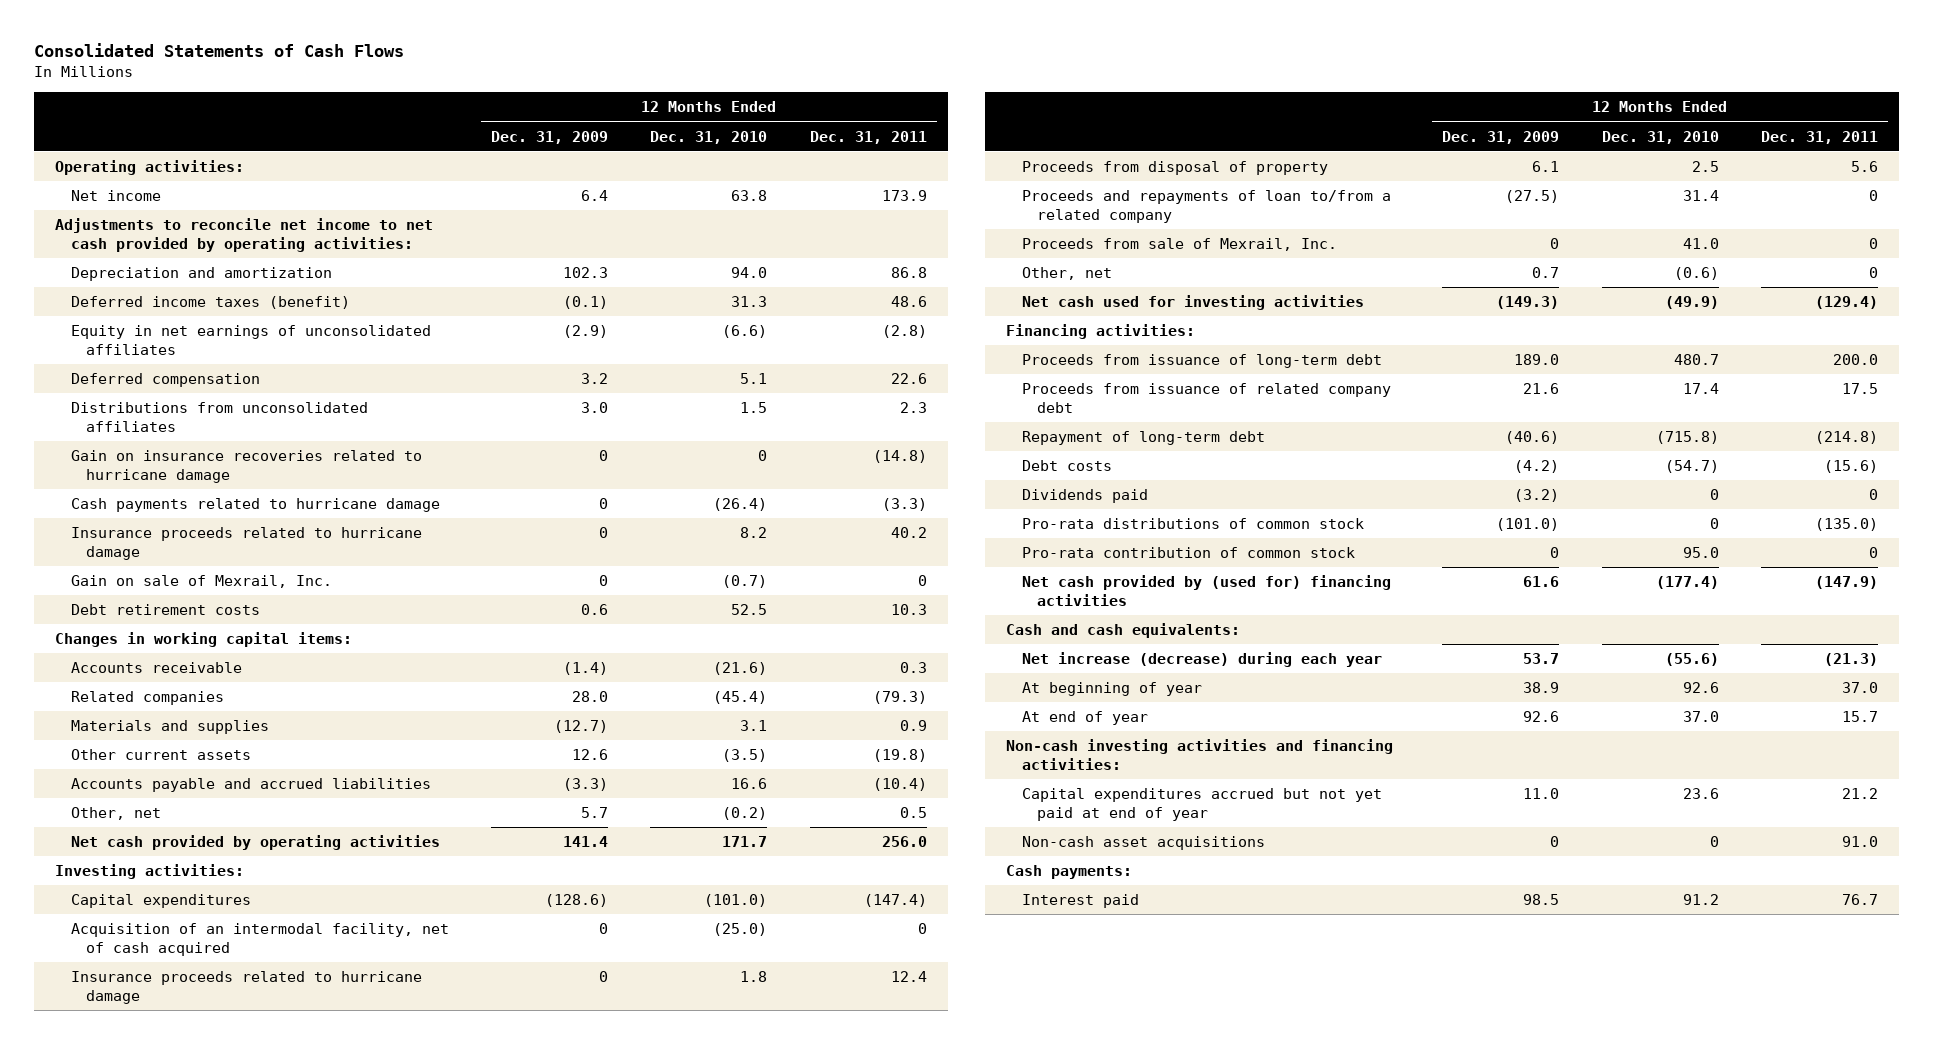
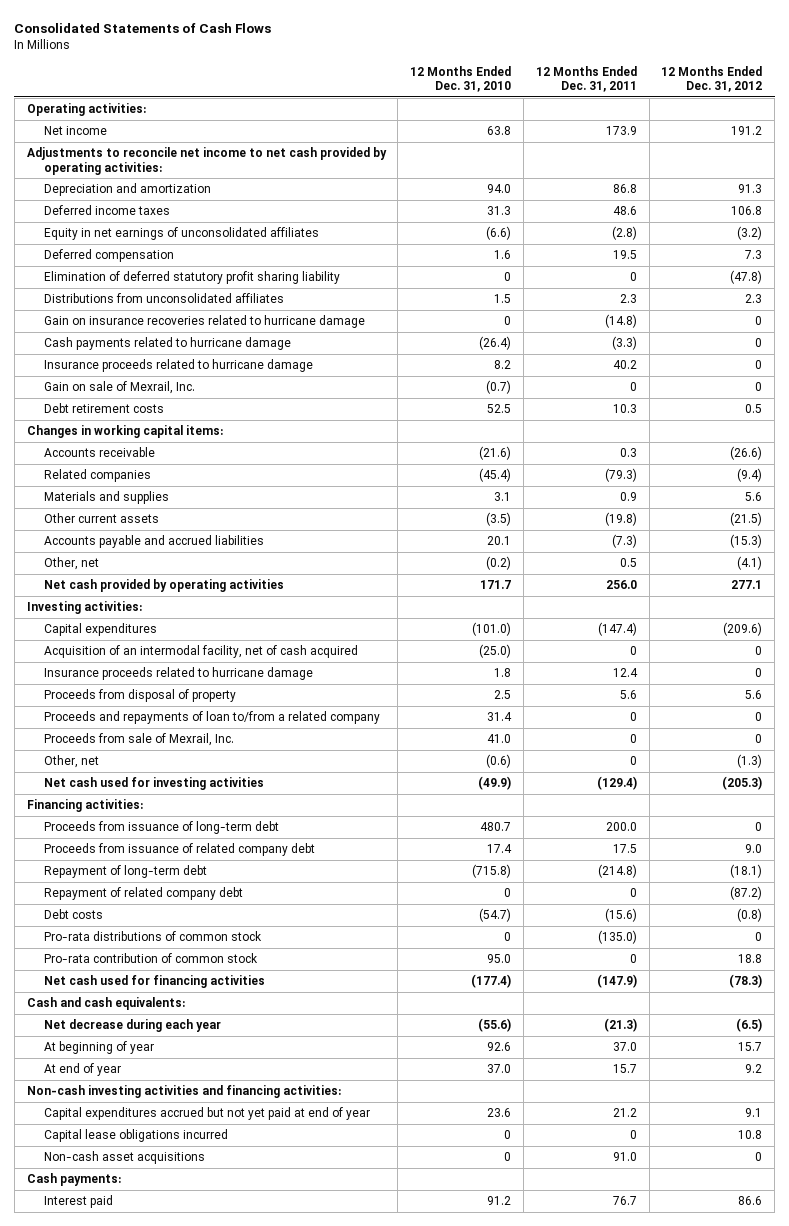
- | 12 Months Ended Dec. 31, 2009 | 12 Months Ended Dec. 31, 2010 | 12 Months Ended Dec. 31, 2011
+ | 12 Months Ended Dec. 31, 2010 | 12 Months Ended Dec. 31, 2011 | 12 Months Ended Dec. 31, 2012
- Deferred income taxes (benefit) | (0.1) | 31.3 | 48.6
+ Deferred income taxes | 31.3 | 48.6 | 106.8
- Deferred compensation | 3.2 | 5.1 | 22.6
+ Deferred compensation | 1.6 | 19.5 | 7.3
+ Elimination of deferred statutory profit sharing liability | 0 | 0 | (47.8)
- Accounts payable and accrued liabilities | (3.3) | 16.6 | (10.4)
+ Accounts payable and accrued liabilities | 20.1 | (7.3) | (15.3)
+ Repayment of related company debt | 0 | 0 | (87.2)
- Dividends paid | (3.2) | 0 | 0
- Net cash provided by (used for) financing activities | 61.6 | (177.4) | (147.9)
+ Net cash used for financing activities | (177.4) | (147.9) | (78.3)
- Net increase (decrease) during each year | 53.7 | (55.6) | (21.3)
+ Net decrease during each year | (55.6) | (21.3) | (6.5)
+ Capital lease obligations incurred | 0 | 0 | 10.8

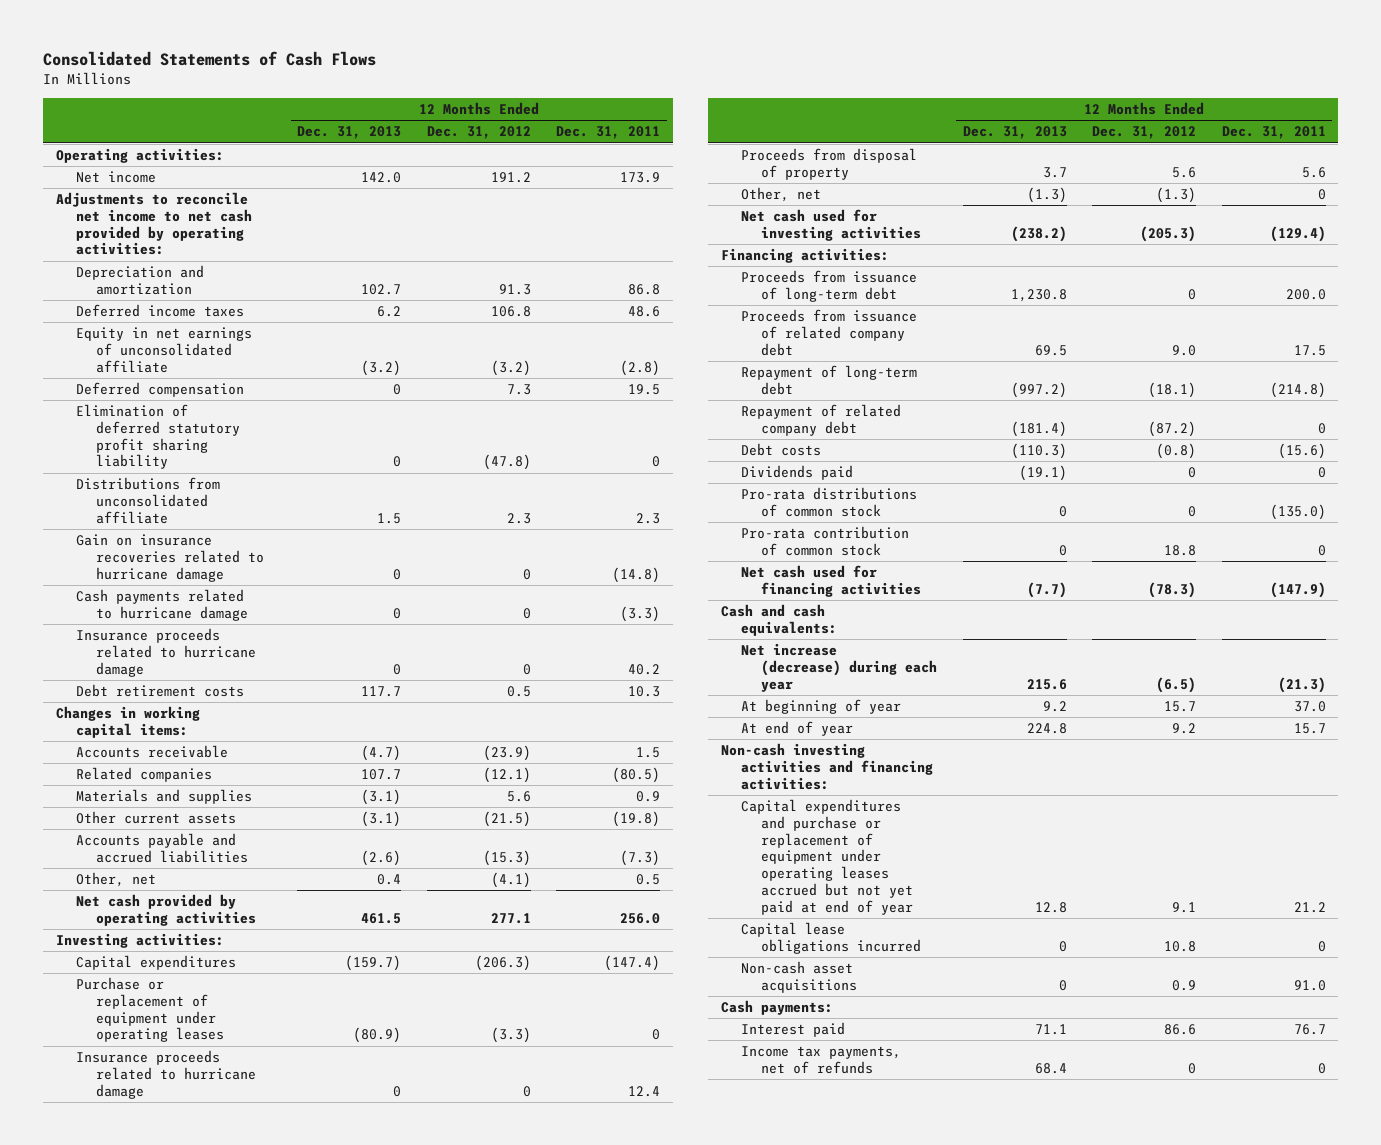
- | 12 Months Ended Dec. 31, 2010 | 12 Months Ended Dec. 31, 2011 | 12 Months Ended Dec. 31, 2012
+ | 12 Months Ended Dec. 31, 2013 | 12 Months Ended Dec. 31, 2012 | 12 Months Ended Dec. 31, 2011
- Equity in net earnings of unconsolidated affiliates | (6.6) | (2.8) | (3.2)
+ Equity in net earnings of unconsolidated affiliate | (3.2) | (3.2) | (2.8)
- Distributions from unconsolidated affiliates | 1.5 | 2.3 | 2.3
+ Distributions from unconsolidated affiliate | 1.5 | 2.3 | 2.3
- Gain on sale of Mexrail, Inc. | (0.7) | 0 | 0
- Accounts receivable | (21.6) | 0.3 | (26.6)
- Related companies | (45.4) | (79.3) | (9.4)
+ Accounts receivable | (4.7) | (23.9) | 1.5
+ Related companies | 107.7 | (12.1) | (80.5)
- Capital expenditures | (101.0) | (147.4) | (209.6)
- Acquisition of an intermodal facility, net of cash acquired | (25.0) | 0 | 0
+ Capital expenditures | (159.7) | (206.3) | (147.4)
+ Purchase or replacement of equipment under operating leases | (80.9) | (3.3) | 0
- Proceeds and repayments of loan to/from a related company | 31.4 | 0 | 0
- Proceeds from sale of Mexrail, Inc. | 41.0 | 0 | 0
+ Dividends paid | (19.1) | 0 | 0
- Net decrease during each year | (55.6) | (21.3) | (6.5)
+ Net increase (decrease) during each year | 215.6 | (6.5) | (21.3)
- Capital expenditures accrued but not yet paid at end of year | 23.6 | 21.2 | 9.1
+ Capital expenditures and purchase or replacement of equipment under operating leases accrued but not yet paid at end of year | 12.8 | 9.1 | 21.2
- Non-cash asset acquisitions | 0 | 91.0 | 0
+ Non-cash asset acquisitions | 0 | 0.9 | 91.0
+ Income tax payments, net of refunds | 68.4 | 0 | 0

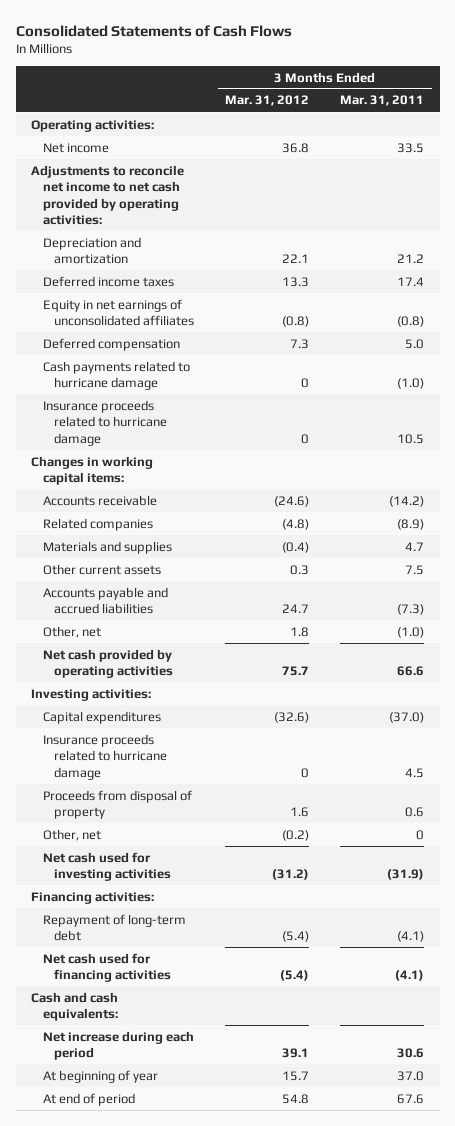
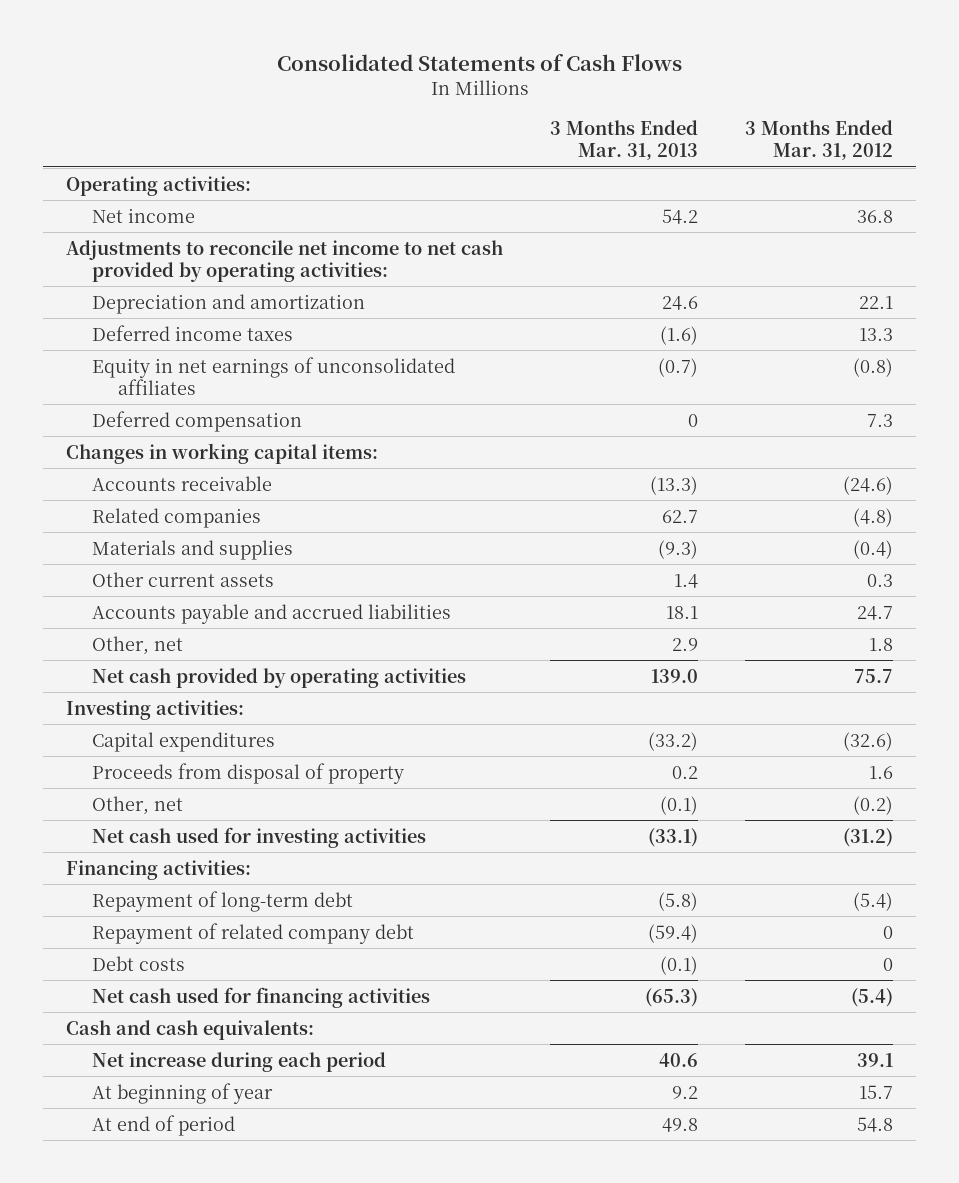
- | 3 Months Ended Mar. 31, 2012 | 3 Months Ended Mar. 31, 2011
+ | 3 Months Ended Mar. 31, 2013 | 3 Months Ended Mar. 31, 2012
- Cash payments related to hurricane damage | 0 | (1.0)
- Insurance proceeds related to hurricane damage | 0 | 10.5
- Insurance proceeds related to hurricane damage | 0 | 4.5
+ Repayment of related company debt | (59.4) | 0
+ Debt costs | (0.1) | 0

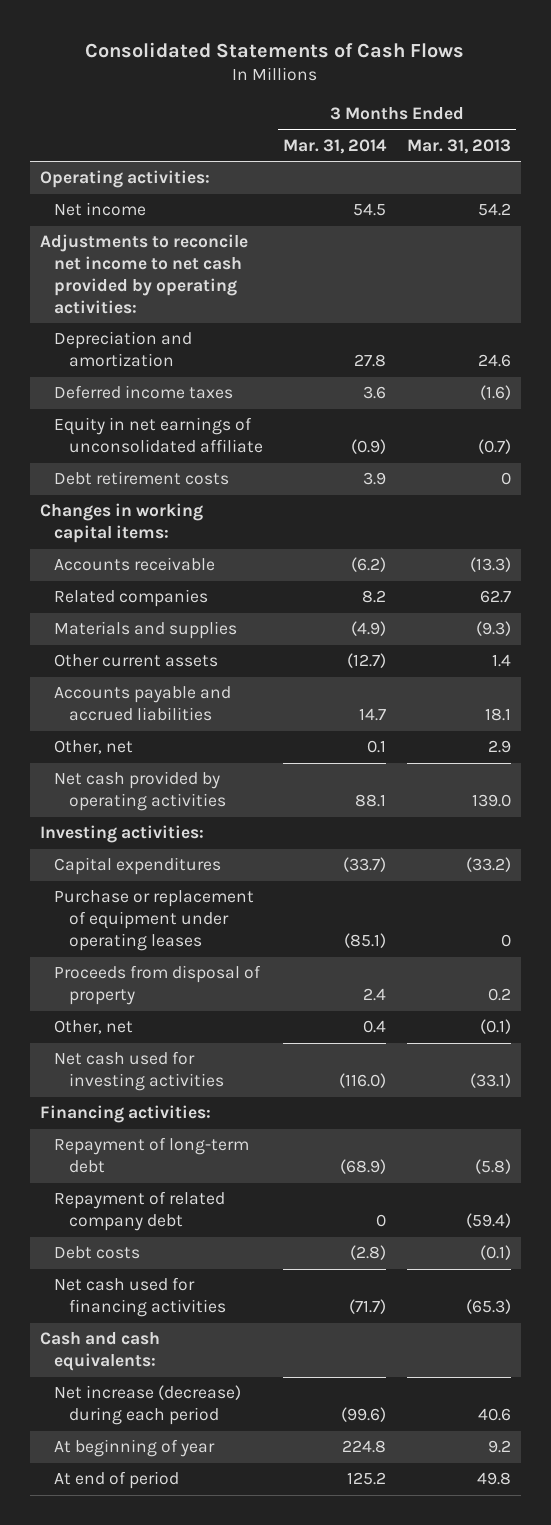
- | 3 Months Ended Mar. 31, 2013 | 3 Months Ended Mar. 31, 2012
+ | 3 Months Ended Mar. 31, 2014 | 3 Months Ended Mar. 31, 2013
- Equity in net earnings of unconsolidated affiliates | (0.7) | (0.8)
- Deferred compensation | 0 | 7.3
+ Equity in net earnings of unconsolidated affiliate | (0.9) | (0.7)
+ Debt retirement costs | 3.9 | 0
+ Purchase or replacement of equipment under operating leases | (85.1) | 0
- Net increase during each period | 40.6 | 39.1
+ Net increase (decrease) during each period | (99.6) | 40.6

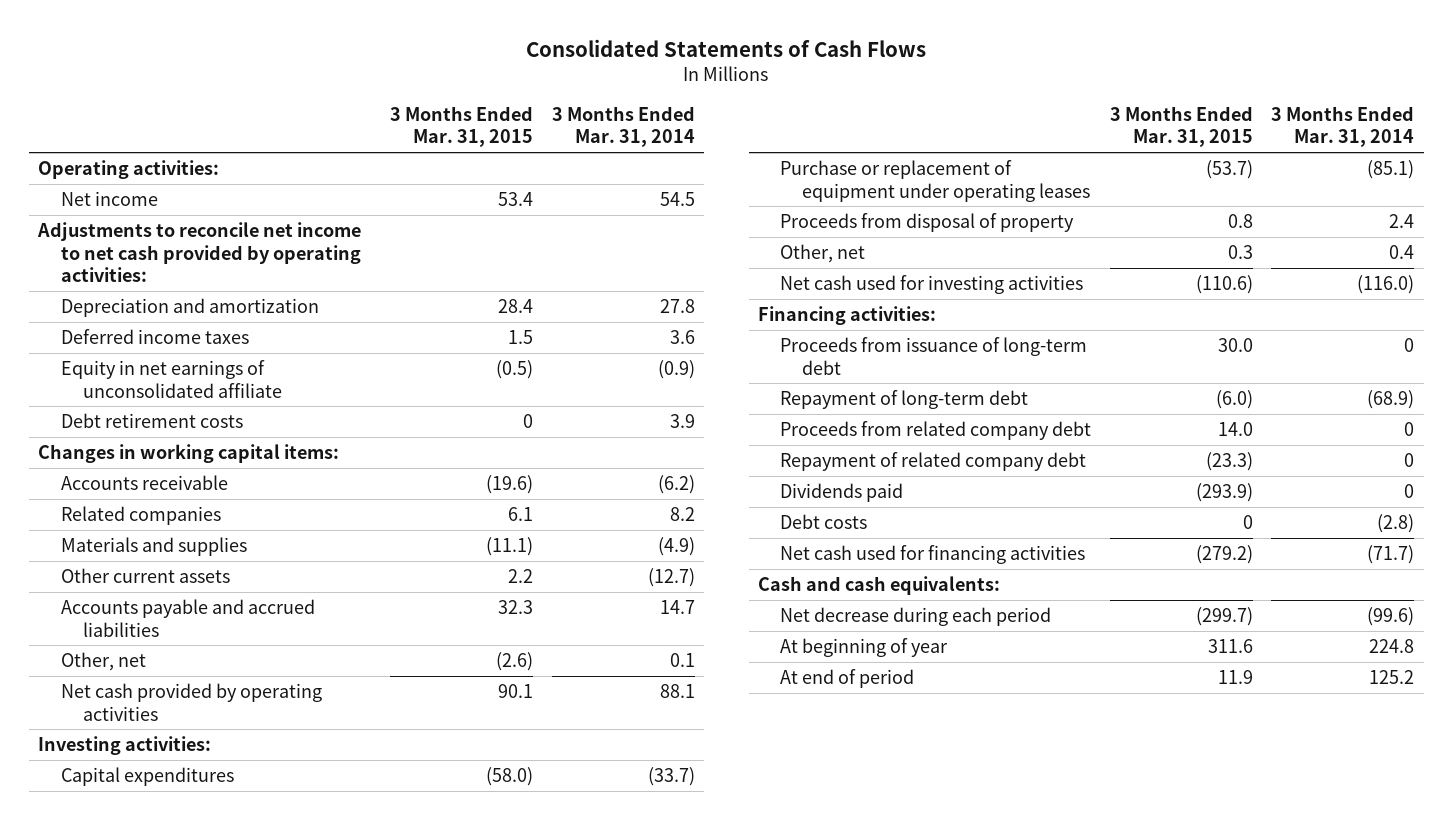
- | 3 Months Ended Mar. 31, 2014 | 3 Months Ended Mar. 31, 2013
+ | 3 Months Ended Mar. 31, 2015 | 3 Months Ended Mar. 31, 2014
+ Proceeds from issuance of long-term debt | 30.0 | 0
+ Proceeds from related company debt | 14.0 | 0
+ Dividends paid | (293.9) | 0
- Net increase (decrease) during each period | (99.6) | 40.6
+ Net decrease during each period | (299.7) | (99.6)

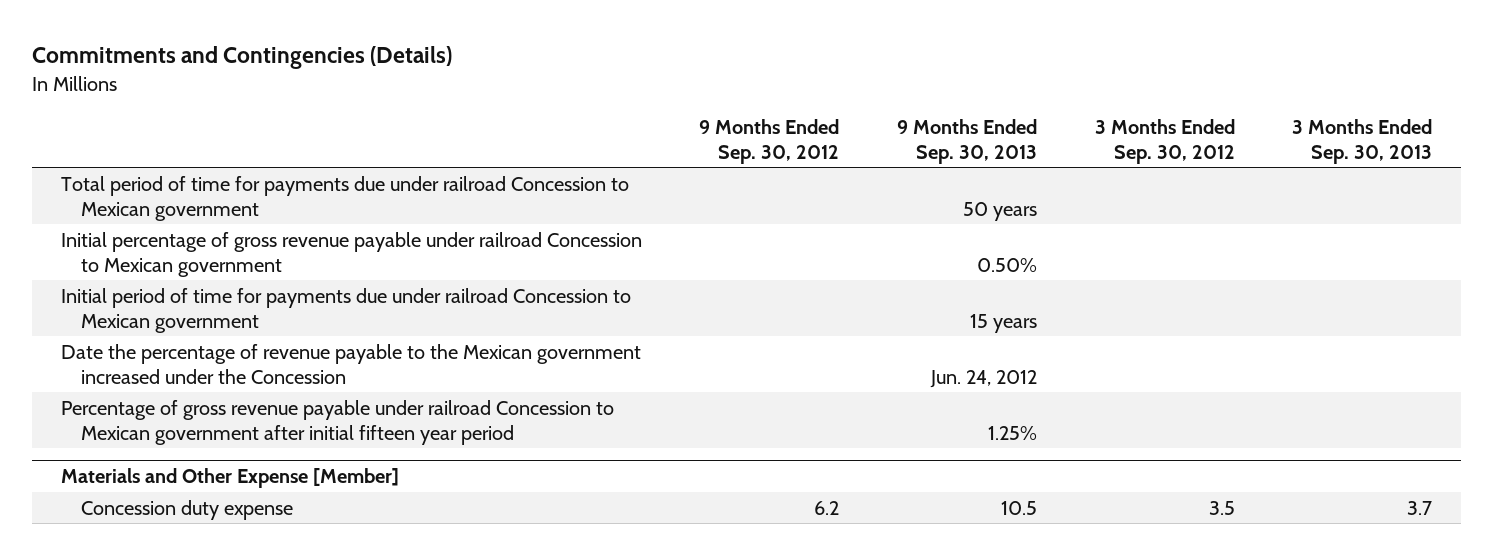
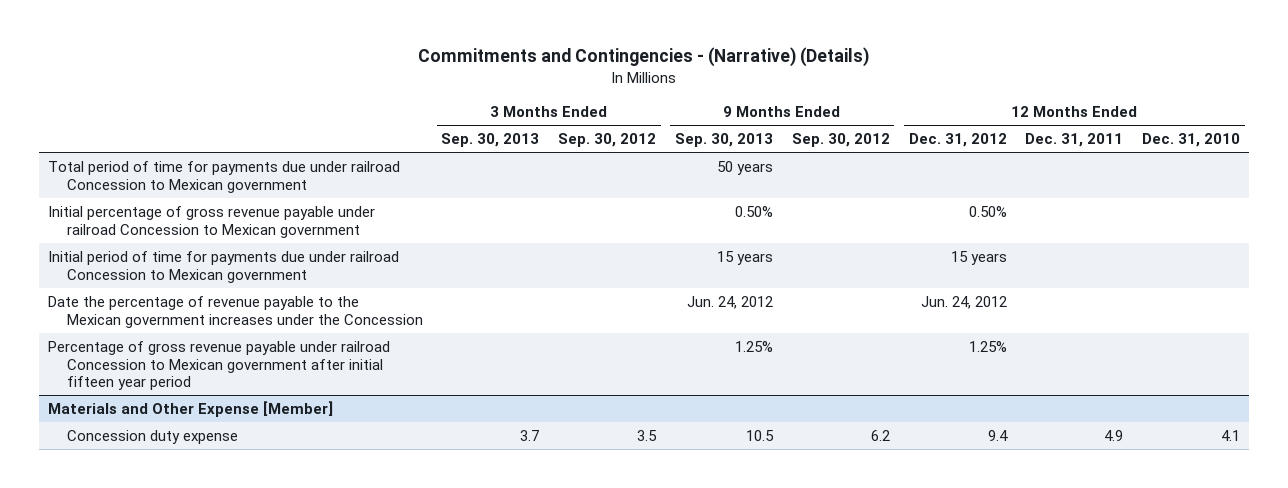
- Commitments and Contingencies (Details)
+ Commitments and Contingencies - (Narrative) (Details)
- | 9 Months Ended Sep. 30, 2012 | 9 Months Ended Sep. 30, 2013 | 3 Months Ended Sep. 30, 2012 | 3 Months Ended Sep. 30, 2013
+ | 3 Months Ended Sep. 30, 2013 | 3 Months Ended Sep. 30, 2012 | 9 Months Ended Sep. 30, 2013 | 9 Months Ended Sep. 30, 2012 | 12 Months Ended Dec. 31, 2012 | 12 Months Ended Dec. 31, 2011 | 12 Months Ended Dec. 31, 2010
- Date the percentage of revenue payable to the Mexican government increased under the Concession | | Jun. 24, 2012 | |
+ Date the percentage of revenue payable to the Mexican government increases under the Concession | | | Jun. 24, 2012 | | Jun. 24, 2012 | |

